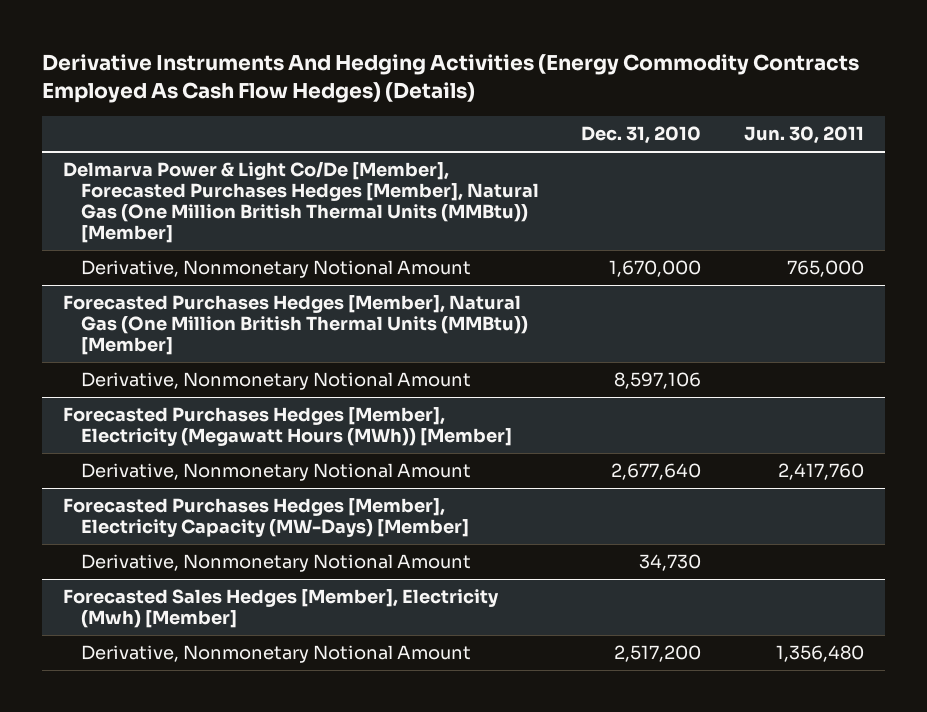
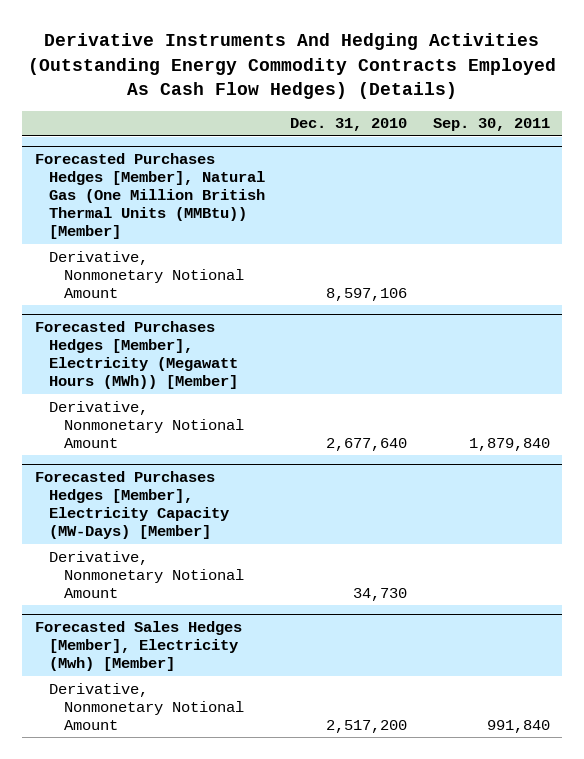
- Derivative Instruments And Hedging Activities (Energy Commodity Contracts Employed As Cash Flow Hedges) (Details)
+ Derivative Instruments And Hedging Activities (Outstanding Energy Commodity Contracts Employed As Cash Flow Hedges) (Details)
- | Dec. 31, 2010 | Jun. 30, 2011
+ | Dec. 31, 2010 | Sep. 30, 2011
- Delmarva Power & Light Co/De [Member], Forecasted Purchases Hedges [Member], Natural Gas (One Million British Thermal Units (MMBtu)) [Member]
- Derivative, Nonmonetary Notional Amount | 1,670,000 | 765,000

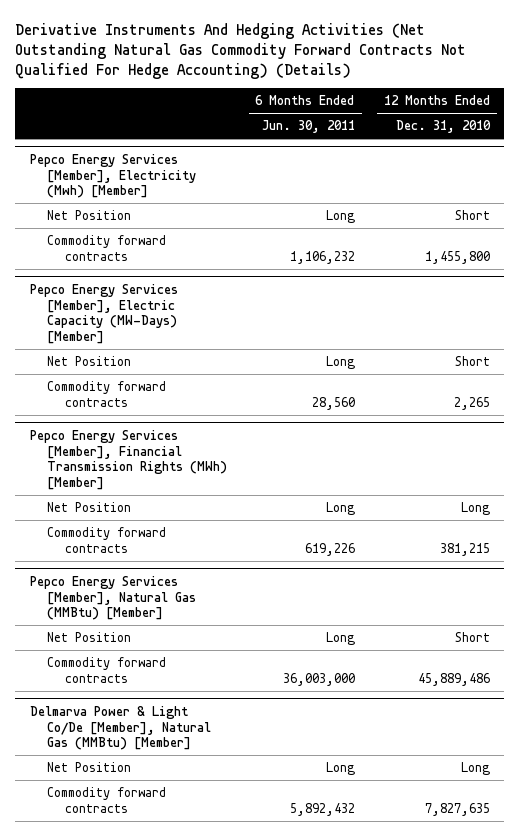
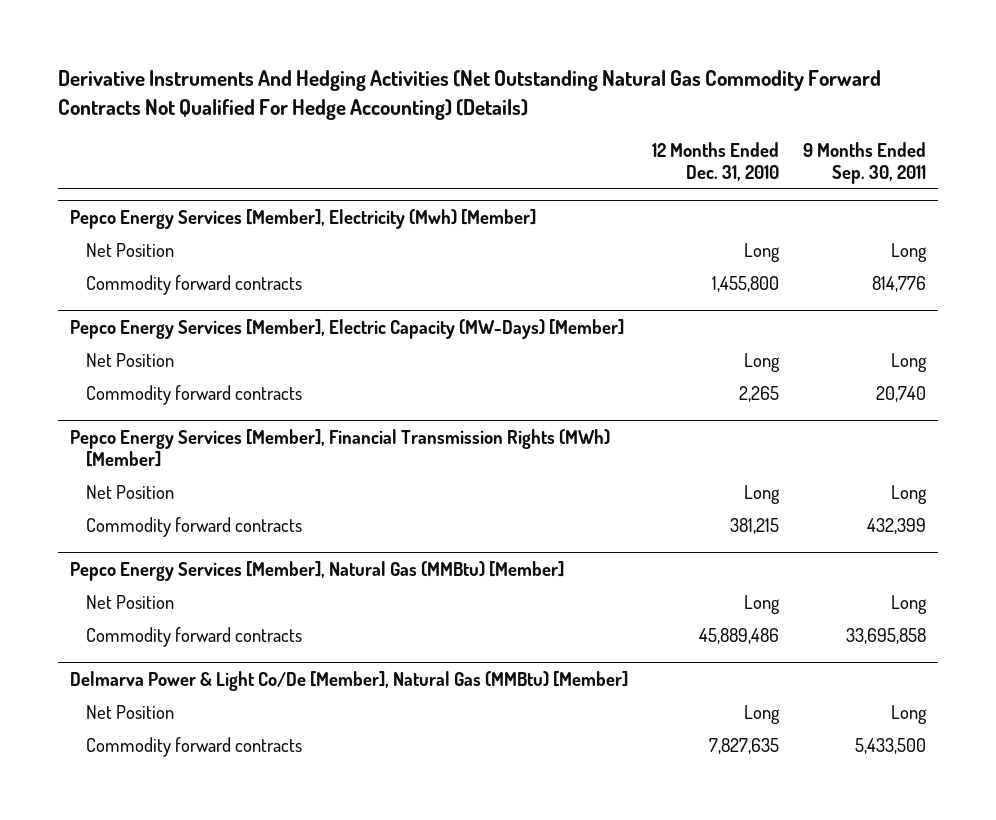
- | 6 Months Ended Jun. 30, 2011 | 12 Months Ended Dec. 31, 2010
+ | 12 Months Ended Dec. 31, 2010 | 9 Months Ended Sep. 30, 2011
@ Pepco Energy Services [Member], Electricity (Mwh) [Member]
- Net Position | Long | Short
+ Net Position | Long | Long
@ Pepco Energy Services [Member], Electric Capacity (MW-Days) [Member]
- Net Position | Long | Short
+ Net Position | Long | Long
@ Pepco Energy Services [Member], Natural Gas (MMBtu) [Member]
- Net Position | Long | Short
+ Net Position | Long | Long

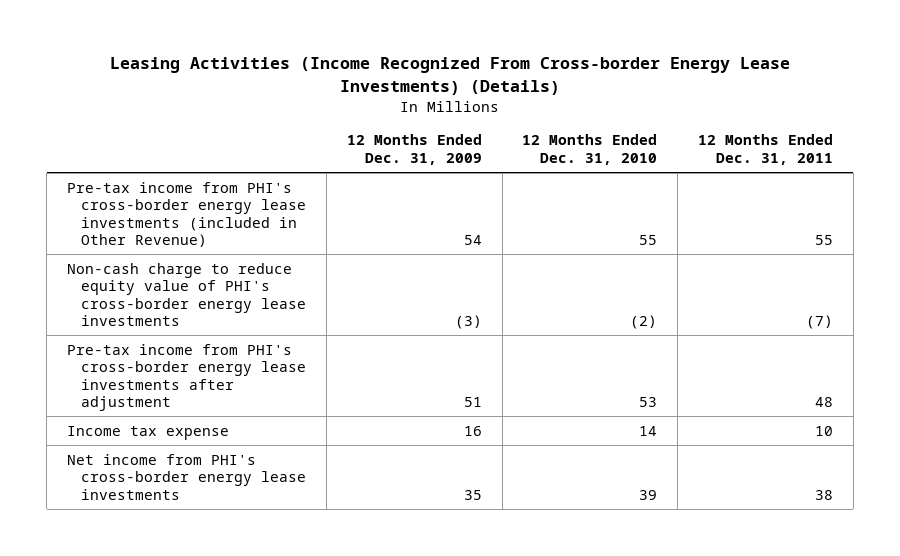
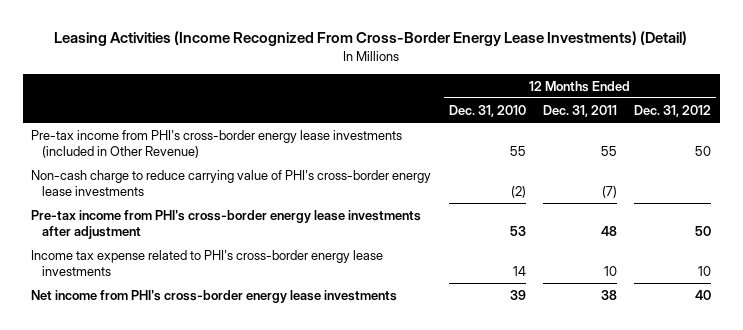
- Leasing Activities (Income Recognized From Cross-border Energy Lease Investments) (Details)
+ Leasing Activities (Income Recognized From Cross-Border Energy Lease Investments) (Detail)
- | 12 Months Ended Dec. 31, 2009 | 12 Months Ended Dec. 31, 2010 | 12 Months Ended Dec. 31, 2011
+ | 12 Months Ended Dec. 31, 2010 | 12 Months Ended Dec. 31, 2011 | 12 Months Ended Dec. 31, 2012
- Non-cash charge to reduce equity value of PHI's cross-border energy lease investments | (3) | (2) | (7)
+ Non-cash charge to reduce carrying value of PHI's cross-border energy lease investments | (2) | (7) |
- Income tax expense | 16 | 14 | 10
+ Income tax expense related to PHI's cross-border energy lease investments | 14 | 10 | 10

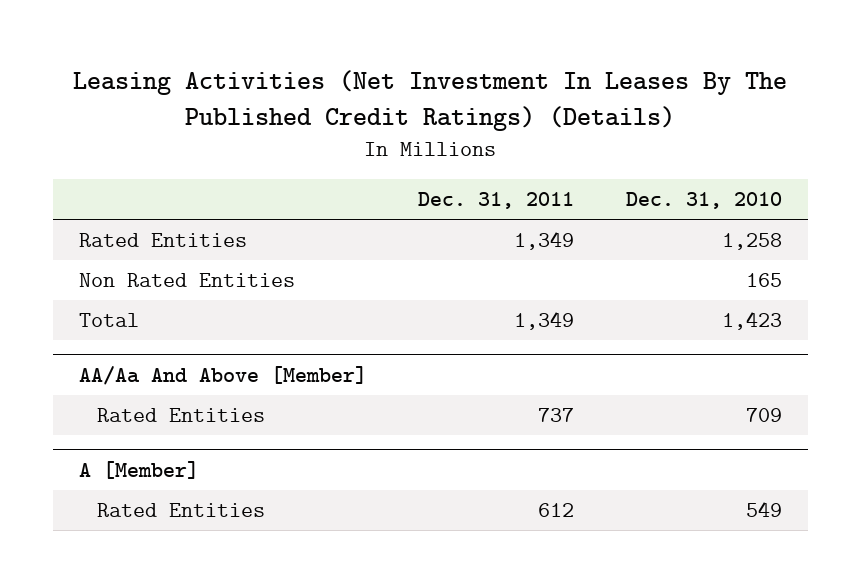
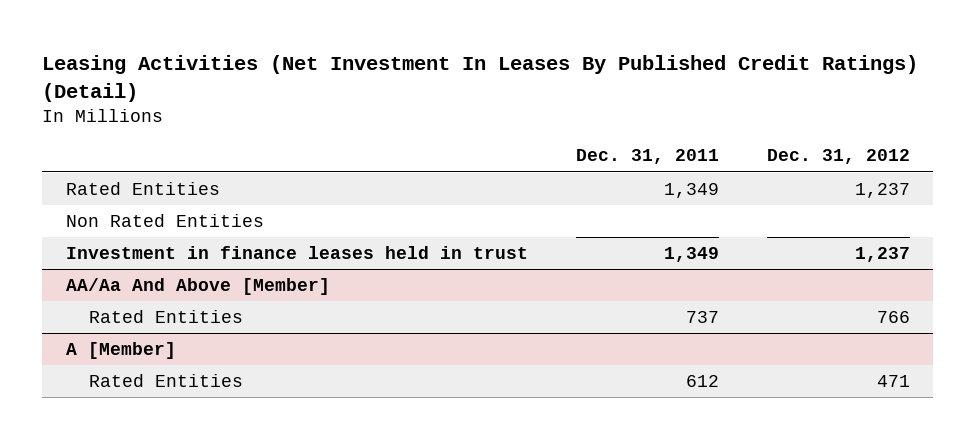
- Leasing Activities (Net Investment In Leases By The Published Credit Ratings) (Details)
+ Leasing Activities (Net Investment In Leases By Published Credit Ratings) (Detail)
- | Dec. 31, 2011 | Dec. 31, 2010
+ | Dec. 31, 2011 | Dec. 31, 2012
- Total | 1,349 | 1,423
+ Investment in finance leases held in trust | 1,349 | 1,237

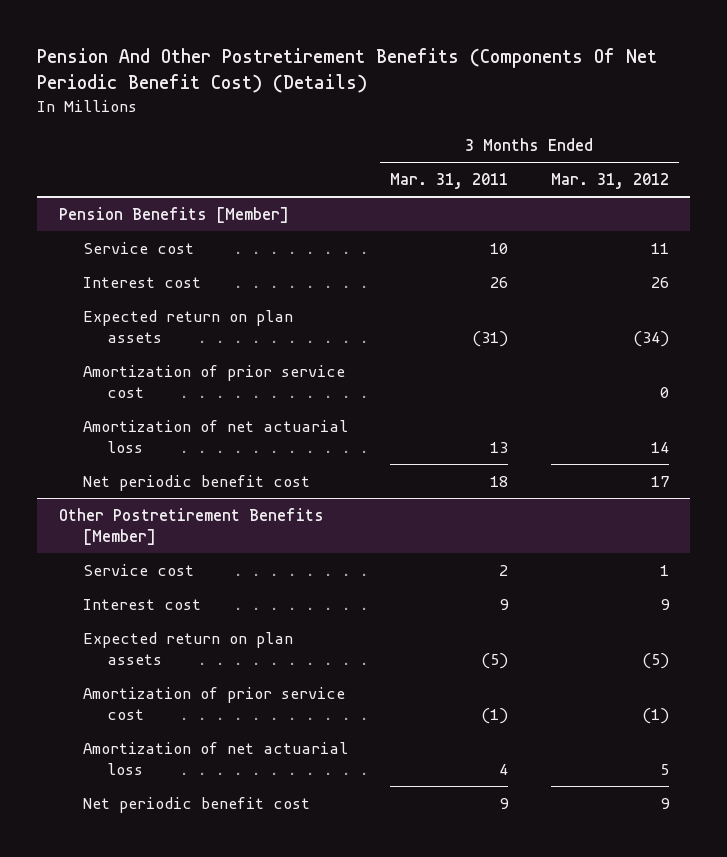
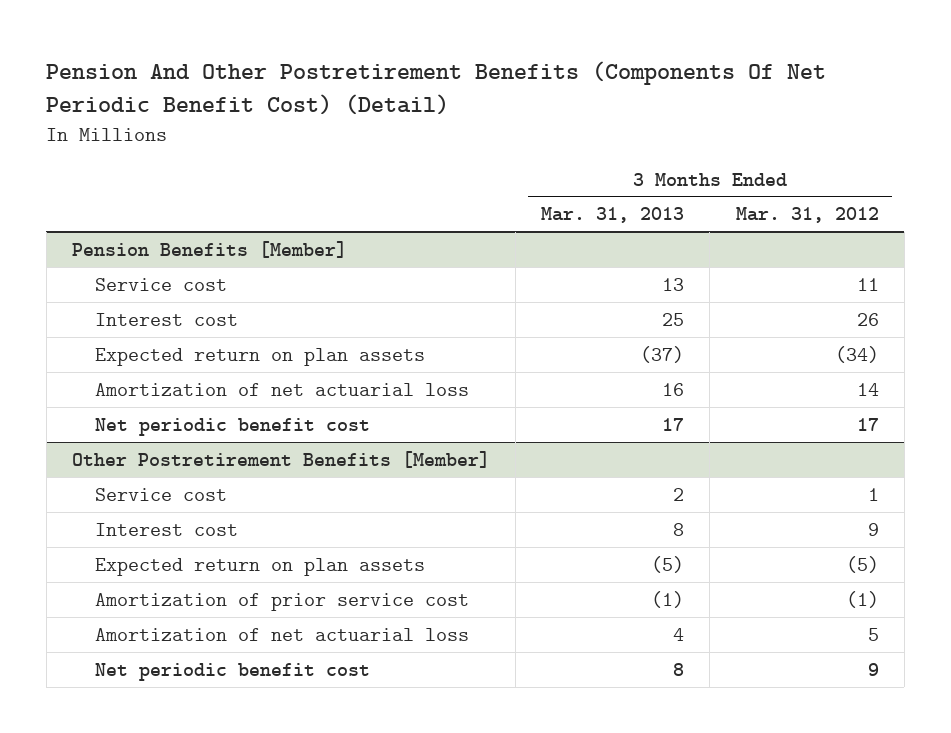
- Pension And Other Postretirement Benefits (Components Of Net Periodic Benefit Cost) (Details)
+ Pension And Other Postretirement Benefits (Components Of Net Periodic Benefit Cost) (Detail)
- | 3 Months Ended Mar. 31, 2011 | 3 Months Ended Mar. 31, 2012
+ | 3 Months Ended Mar. 31, 2013 | 3 Months Ended Mar. 31, 2012
@ Pension Benefits [Member]
- Amortization of prior service cost | | 0

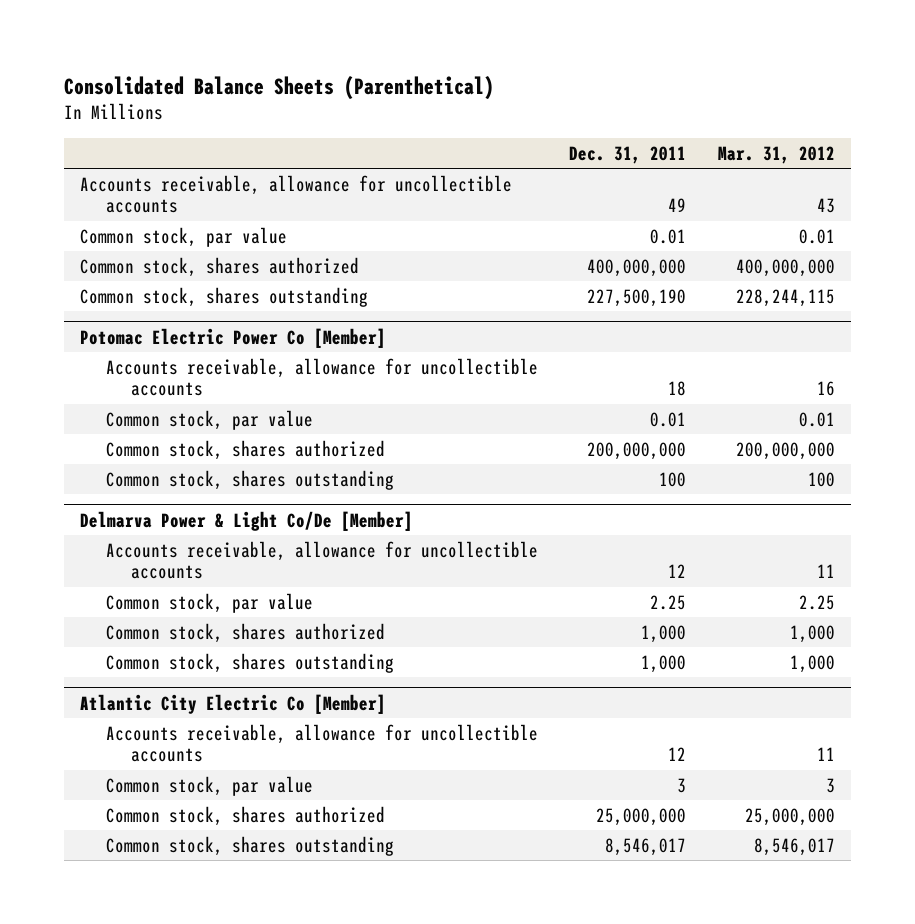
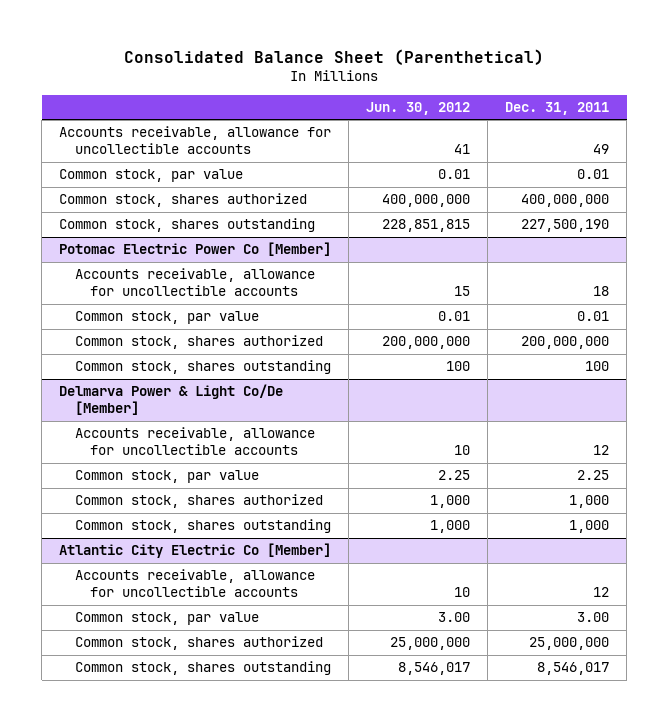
- Consolidated Balance Sheets (Parenthetical)
+ Consolidated Balance Sheet (Parenthetical)
- | Dec. 31, 2011 | Mar. 31, 2012
+ | Jun. 30, 2012 | Dec. 31, 2011
@ Atlantic City Electric Co [Member]
- Common stock, par value | 3 | 3
+ Common stock, par value | 3.00 | 3.00

